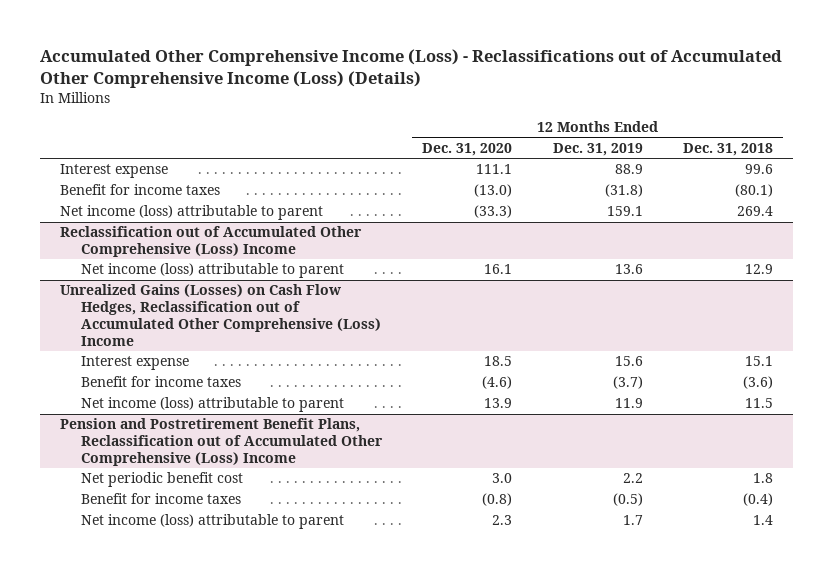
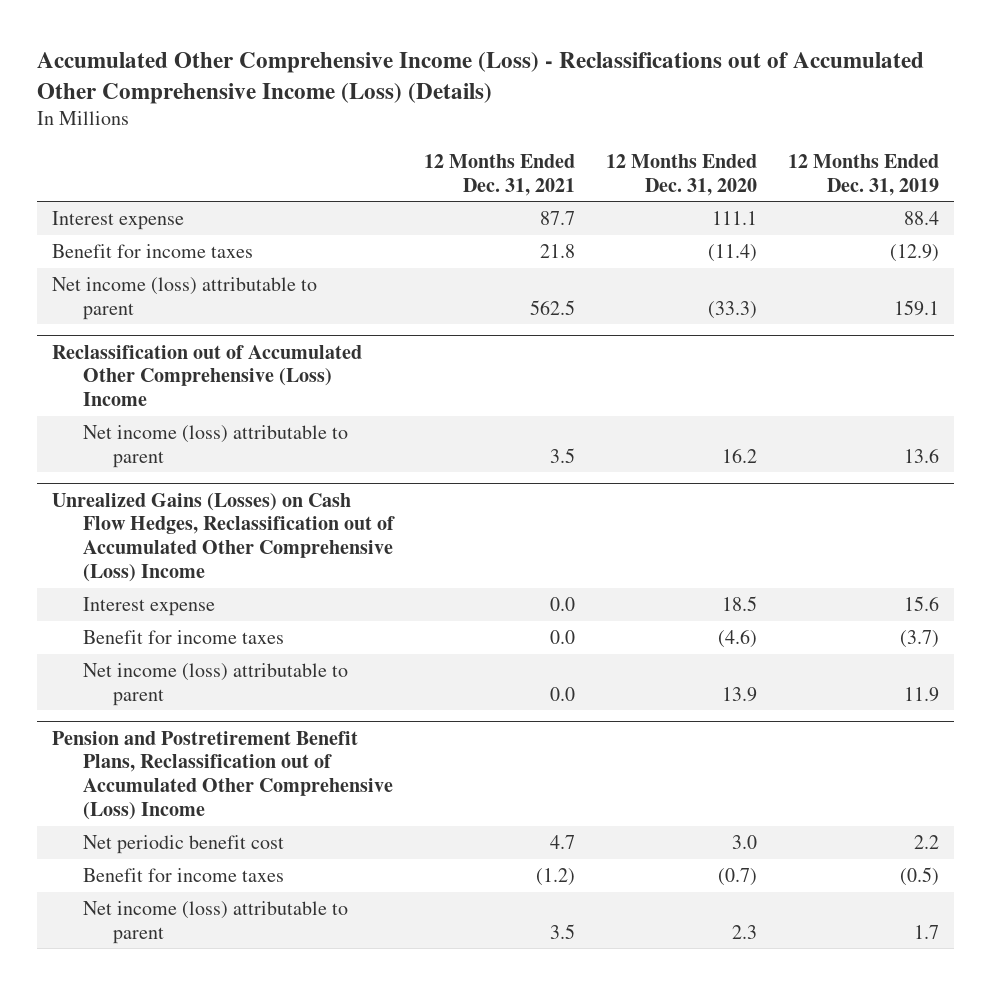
- | 12 Months Ended Dec. 31, 2020 | 12 Months Ended Dec. 31, 2019 | 12 Months Ended Dec. 31, 2018
+ | 12 Months Ended Dec. 31, 2021 | 12 Months Ended Dec. 31, 2020 | 12 Months Ended Dec. 31, 2019
- Interest expense | 111.1 | 88.9 | 99.6
- Benefit for income taxes | (13.0) | (31.8) | (80.1)
+ Interest expense | 87.7 | 111.1 | 88.4
+ Benefit for income taxes | 21.8 | (11.4) | (12.9)
@ Reclassification out of Accumulated Other Comprehensive (Loss) Income
- Net income (loss) attributable to parent | 16.1 | 13.6 | 12.9
+ Net income (loss) attributable to parent | 3.5 | 16.2 | 13.6
@ Pension and Postretirement Benefit Plans, Reclassification out of Accumulated Other Comprehensive (Loss) Income
- Benefit for income taxes | (0.8) | (0.5) | (0.4)
+ Benefit for income taxes | (1.2) | (0.7) | (0.5)

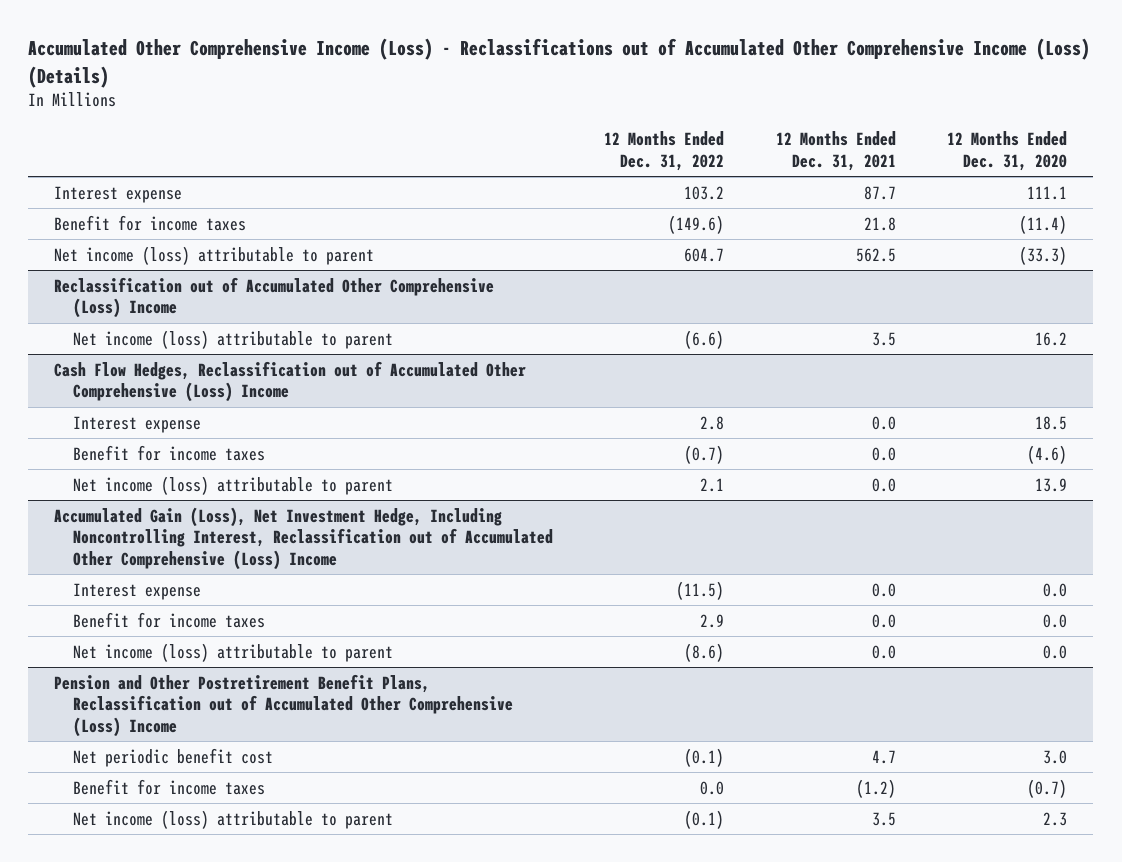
- | 12 Months Ended Dec. 31, 2021 | 12 Months Ended Dec. 31, 2020 | 12 Months Ended Dec. 31, 2019
+ | 12 Months Ended Dec. 31, 2022 | 12 Months Ended Dec. 31, 2021 | 12 Months Ended Dec. 31, 2020
- Unrealized Gains (Losses) on Cash Flow Hedges, Reclassification out of Accumulated Other Comprehensive (Loss) Income
+ Cash Flow Hedges, Reclassification out of Accumulated Other Comprehensive (Loss) Income
- Pension and Postretirement Benefit Plans, Reclassification out of Accumulated Other Comprehensive (Loss) Income
+ Accumulated Gain (Loss), Net Investment Hedge, Including Noncontrolling Interest, Reclassification out of Accumulated Other Comprehensive (Loss) Income
+ Interest expense | (11.5) | 0.0 | 0.0
+ Benefit for income taxes | 2.9 | 0.0 | 0.0
+ Net income (loss) attributable to parent | (8.6) | 0.0 | 0.0
+ Pension and Other Postretirement Benefit Plans, Reclassification out of Accumulated Other Comprehensive (Loss) Income

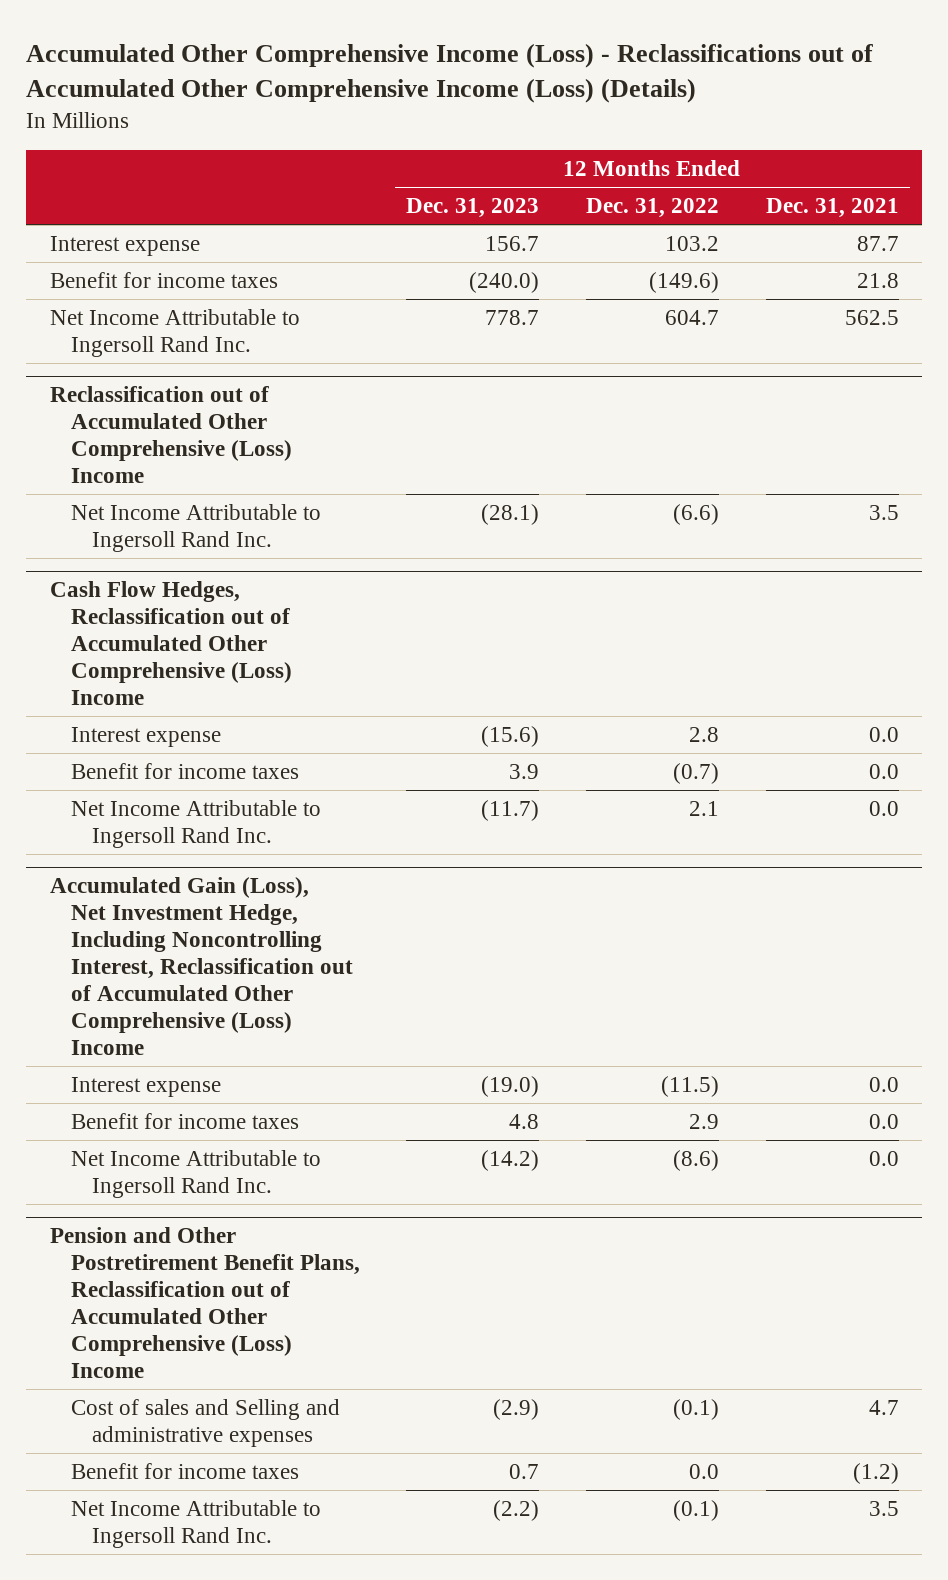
- | 12 Months Ended Dec. 31, 2022 | 12 Months Ended Dec. 31, 2021 | 12 Months Ended Dec. 31, 2020
+ | 12 Months Ended Dec. 31, 2023 | 12 Months Ended Dec. 31, 2022 | 12 Months Ended Dec. 31, 2021
- Net income (loss) attributable to parent | 604.7 | 562.5 | (33.3)
+ Net Income Attributable to Ingersoll Rand Inc. | 778.7 | 604.7 | 562.5
@ Reclassification out of Accumulated Other Comprehensive (Loss) Income
- Net income (loss) attributable to parent | (6.6) | 3.5 | 16.2
+ Net Income Attributable to Ingersoll Rand Inc. | (28.1) | (6.6) | 3.5
@ Cash Flow Hedges, Reclassification out of Accumulated Other Comprehensive (Loss) Income
- Net income (loss) attributable to parent | 2.1 | 0.0 | 13.9
+ Net Income Attributable to Ingersoll Rand Inc. | (11.7) | 2.1 | 0.0
@ Accumulated Gain (Loss), Net Investment Hedge, Including Noncontrolling Interest, Reclassification out of Accumulated Other Comprehensive (Loss) Income
- Net income (loss) attributable to parent | (8.6) | 0.0 | 0.0
+ Net Income Attributable to Ingersoll Rand Inc. | (14.2) | (8.6) | 0.0
@ Pension and Other Postretirement Benefit Plans, Reclassification out of Accumulated Other Comprehensive (Loss) Income
- Net periodic benefit cost | (0.1) | 4.7 | 3.0
+ Cost of sales and Selling and administrative expenses | (2.9) | (0.1) | 4.7
- Net income (loss) attributable to parent | (0.1) | 3.5 | 2.3
+ Net Income Attributable to Ingersoll Rand Inc. | (2.2) | (0.1) | 3.5

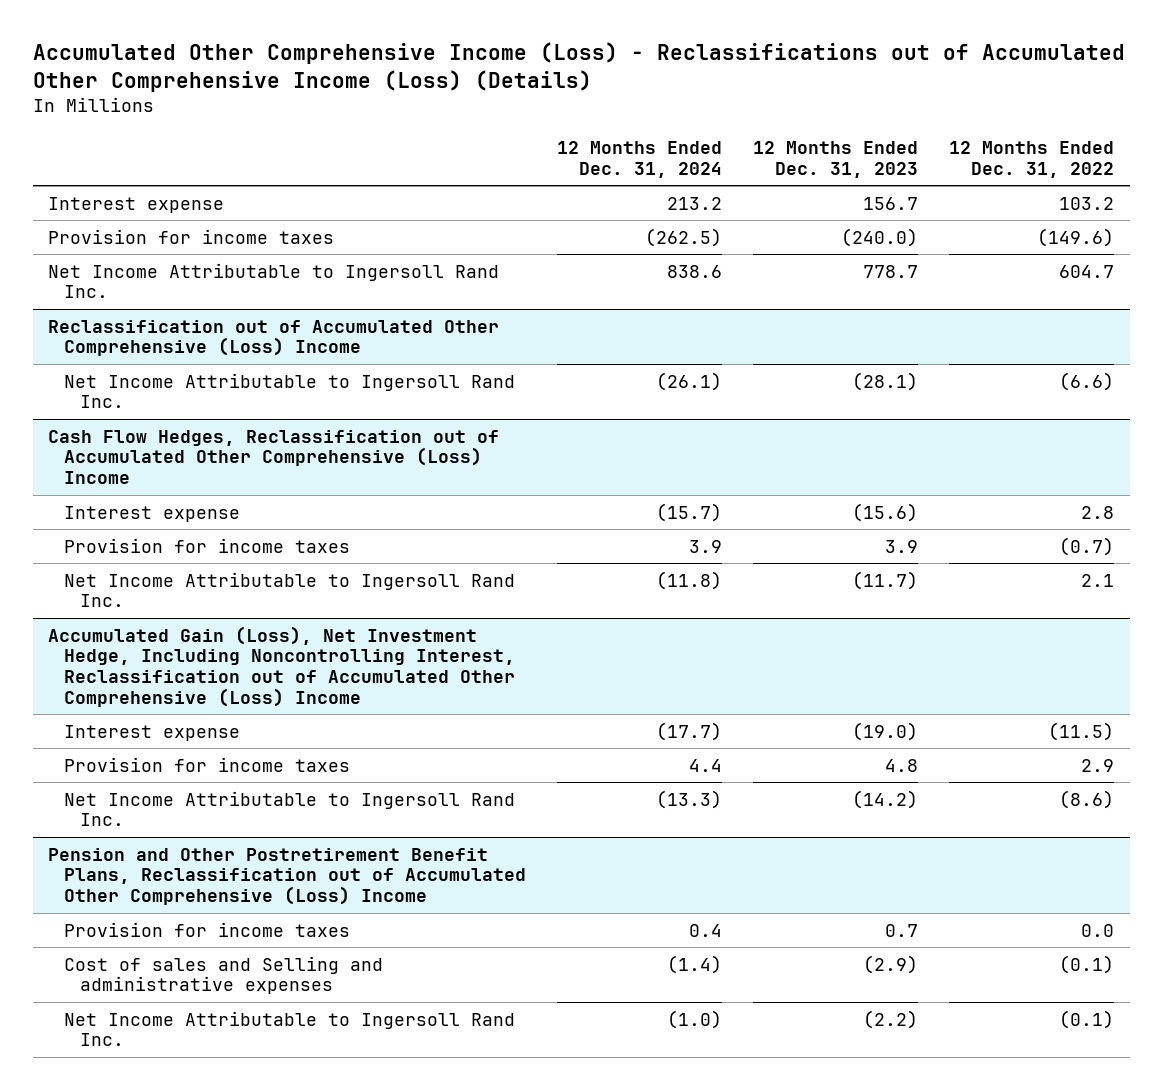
- | 12 Months Ended Dec. 31, 2023 | 12 Months Ended Dec. 31, 2022 | 12 Months Ended Dec. 31, 2021
+ | 12 Months Ended Dec. 31, 2024 | 12 Months Ended Dec. 31, 2023 | 12 Months Ended Dec. 31, 2022
- Benefit for income taxes | (240.0) | (149.6) | 21.8
+ Provision for income taxes | (262.5) | (240.0) | (149.6)
@ Cash Flow Hedges, Reclassification out of Accumulated Other Comprehensive (Loss) Income
- Benefit for income taxes | 3.9 | (0.7) | 0.0
+ Provision for income taxes | 3.9 | 3.9 | (0.7)
@ Accumulated Gain (Loss), Net Investment Hedge, Including Noncontrolling Interest, Reclassification out of Accumulated Other Comprehensive (Loss) Income
- Benefit for income taxes | 4.8 | 2.9 | 0.0
+ Provision for income taxes | 4.4 | 4.8 | 2.9
@ Pension and Other Postretirement Benefit Plans, Reclassification out of Accumulated Other Comprehensive (Loss) Income
+ Provision for income taxes | 0.4 | 0.7 | 0.0
- Benefit for income taxes | 0.7 | 0.0 | (1.2)

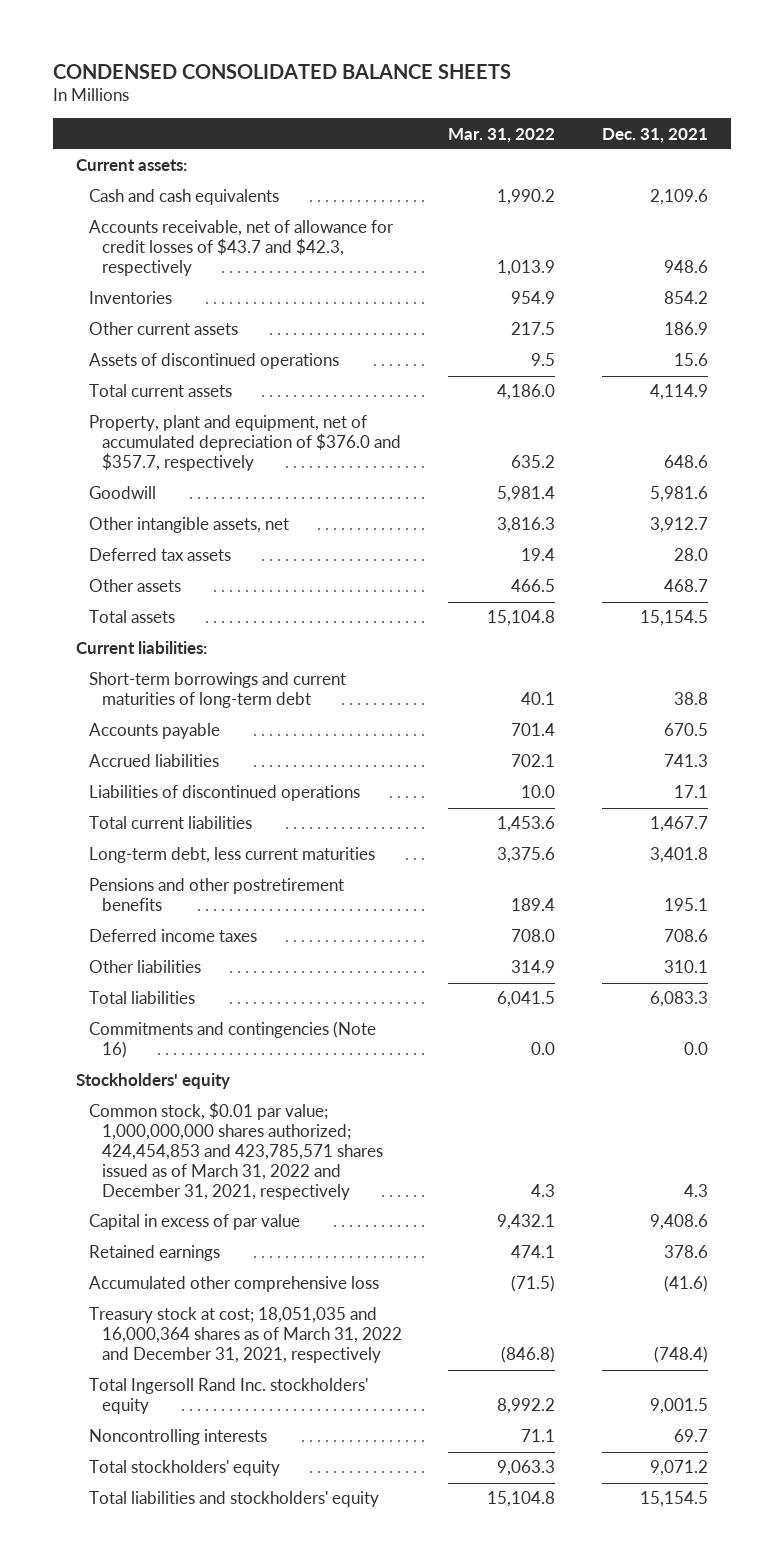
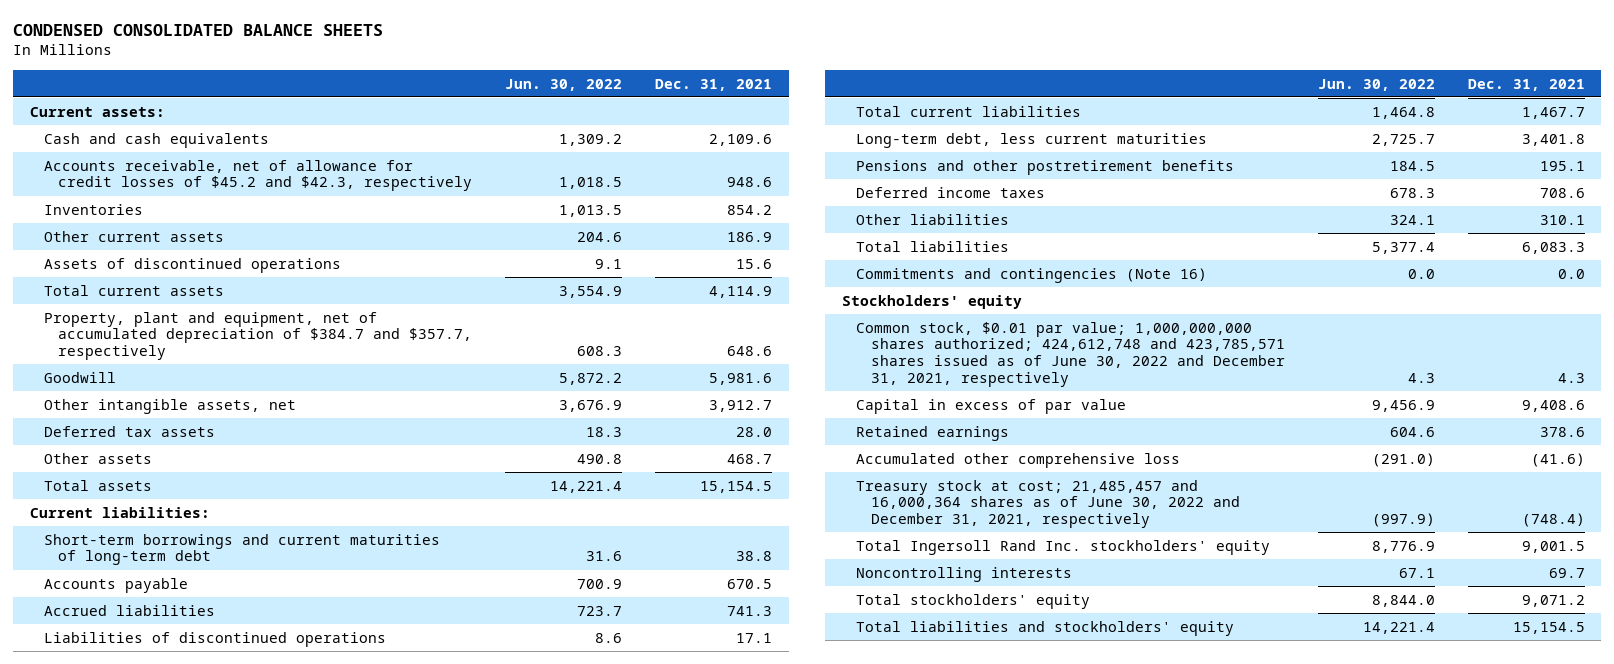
- | Mar. 31, 2022 | Dec. 31, 2021
+ | Jun. 30, 2022 | Dec. 31, 2021
- Accounts receivable, net of allowance for credit losses of $43.7 and $42.3, respectively | 1,013.9 | 948.6
+ Accounts receivable, net of allowance for credit losses of $45.2 and $42.3, respectively | 1,018.5 | 948.6
- Property, plant and equipment, net of accumulated depreciation of $376.0 and $357.7, respectively | 635.2 | 648.6
+ Property, plant and equipment, net of accumulated depreciation of $384.7 and $357.7, respectively | 608.3 | 648.6
- Common stock, $0.01 par value; 1,000,000,000 shares authorized; 424,454,853 and 423,785,571 shares issued as of March 31, 2022 and December 31, 2021, respectively | 4.3 | 4.3
+ Common stock, $0.01 par value; 1,000,000,000 shares authorized; 424,612,748 and 423,785,571 shares issued as of June 30, 2022 and December 31, 2021, respectively | 4.3 | 4.3
- Treasury stock at cost; 18,051,035 and 16,000,364 shares as of March 31, 2022 and December 31, 2021, respectively | (846.8) | (748.4)
+ Treasury stock at cost; 21,485,457 and 16,000,364 shares as of June 30, 2022 and December 31, 2021, respectively | (997.9) | (748.4)

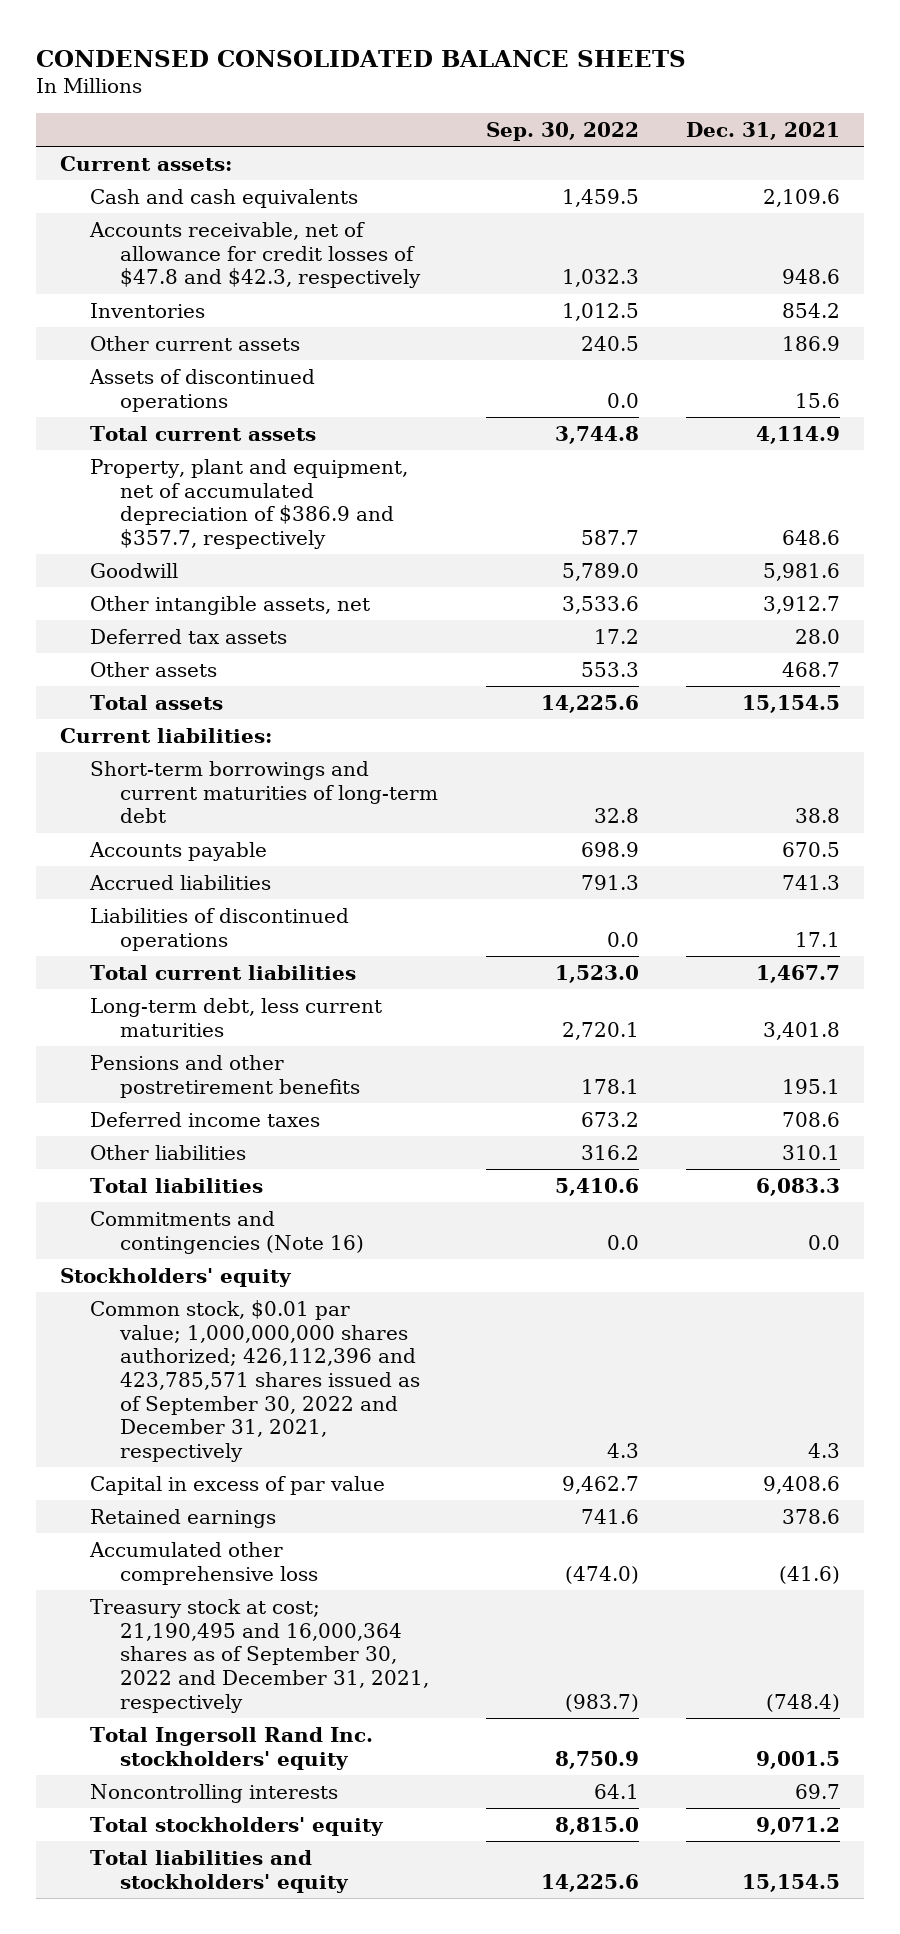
- | Jun. 30, 2022 | Dec. 31, 2021
+ | Sep. 30, 2022 | Dec. 31, 2021
- Accounts receivable, net of allowance for credit losses of $45.2 and $42.3, respectively | 1,018.5 | 948.6
+ Accounts receivable, net of allowance for credit losses of $47.8 and $42.3, respectively | 1,032.3 | 948.6
- Property, plant and equipment, net of accumulated depreciation of $384.7 and $357.7, respectively | 608.3 | 648.6
+ Property, plant and equipment, net of accumulated depreciation of $386.9 and $357.7, respectively | 587.7 | 648.6
- Common stock, $0.01 par value; 1,000,000,000 shares authorized; 424,612,748 and 423,785,571 shares issued as of June 30, 2022 and December 31, 2021, respectively | 4.3 | 4.3
+ Common stock, $0.01 par value; 1,000,000,000 shares authorized; 426,112,396 and 423,785,571 shares issued as of September 30, 2022 and December 31, 2021, respectively | 4.3 | 4.3
- Treasury stock at cost; 21,485,457 and 16,000,364 shares as of June 30, 2022 and December 31, 2021, respectively | (997.9) | (748.4)
+ Treasury stock at cost; 21,190,495 and 16,000,364 shares as of September 30, 2022 and December 31, 2021, respectively | (983.7) | (748.4)

